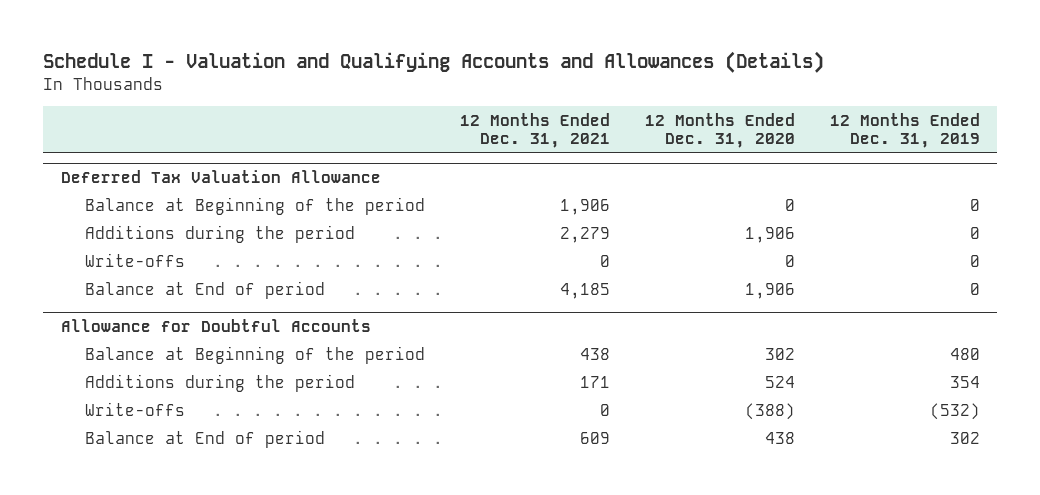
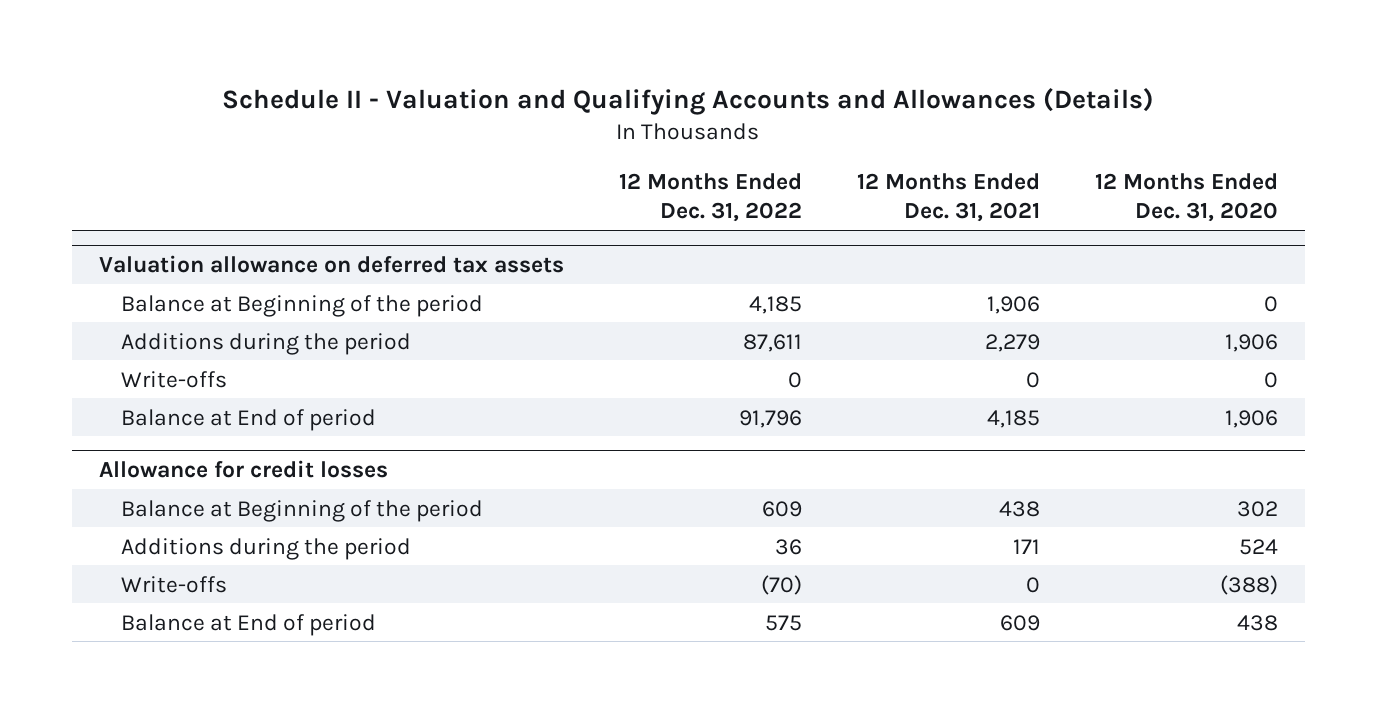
- Schedule I - Valuation and Qualifying Accounts and Allowances (Details)
+ Schedule II - Valuation and Qualifying Accounts and Allowances (Details)
- | 12 Months Ended Dec. 31, 2021 | 12 Months Ended Dec. 31, 2020 | 12 Months Ended Dec. 31, 2019
+ | 12 Months Ended Dec. 31, 2022 | 12 Months Ended Dec. 31, 2021 | 12 Months Ended Dec. 31, 2020
- Deferred Tax Valuation Allowance
+ Valuation allowance on deferred tax assets
- Allowance for Doubtful Accounts
+ Allowance for credit losses

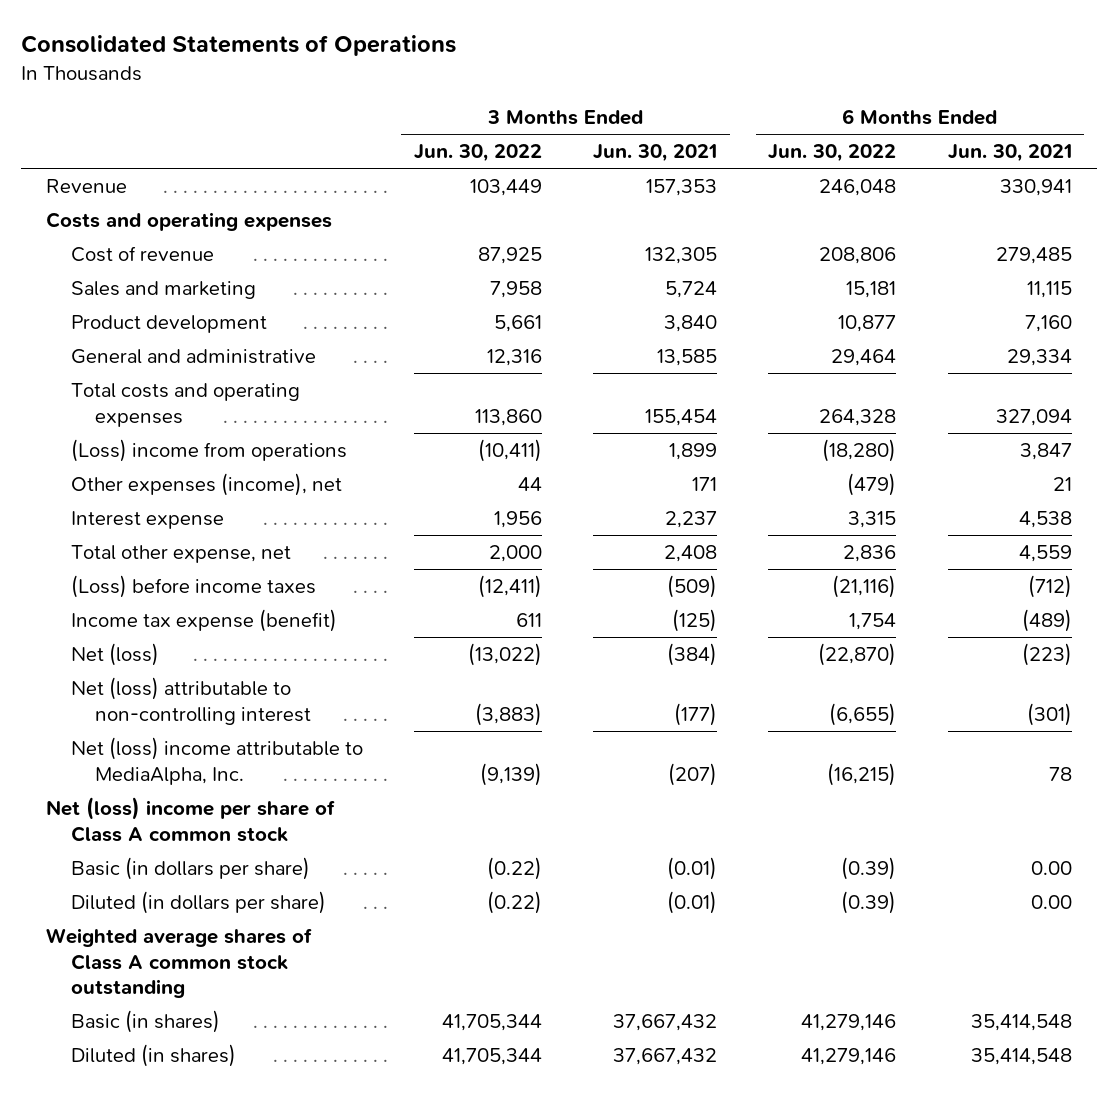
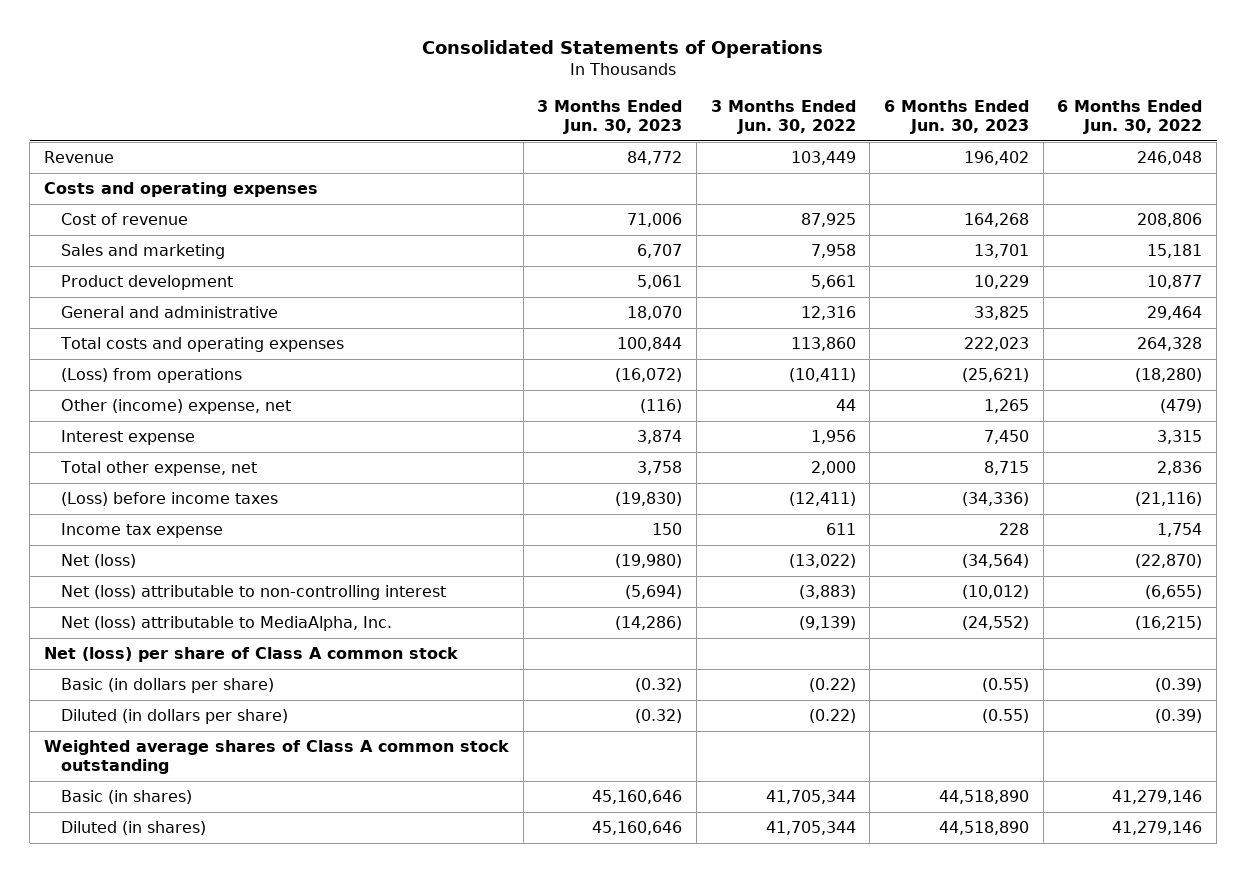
- | 3 Months Ended Jun. 30, 2022 | 3 Months Ended Jun. 30, 2021 | 6 Months Ended Jun. 30, 2022 | 6 Months Ended Jun. 30, 2021
+ | 3 Months Ended Jun. 30, 2023 | 3 Months Ended Jun. 30, 2022 | 6 Months Ended Jun. 30, 2023 | 6 Months Ended Jun. 30, 2022
- (Loss) income from operations | (10,411) | 1,899 | (18,280) | 3,847
- Other expenses (income), net | 44 | 171 | (479) | 21
+ (Loss) from operations | (16,072) | (10,411) | (25,621) | (18,280)
+ Other (income) expense, net | (116) | 44 | 1,265 | (479)
- Income tax expense (benefit) | 611 | (125) | 1,754 | (489)
+ Income tax expense | 150 | 611 | 228 | 1,754
- Net (loss) income attributable to MediaAlpha, Inc. | (9,139) | (207) | (16,215) | 78
- Net (loss) income per share of Class A common stock
+ Net (loss) attributable to MediaAlpha, Inc. | (14,286) | (9,139) | (24,552) | (16,215)
+ Net (loss) per share of Class A common stock

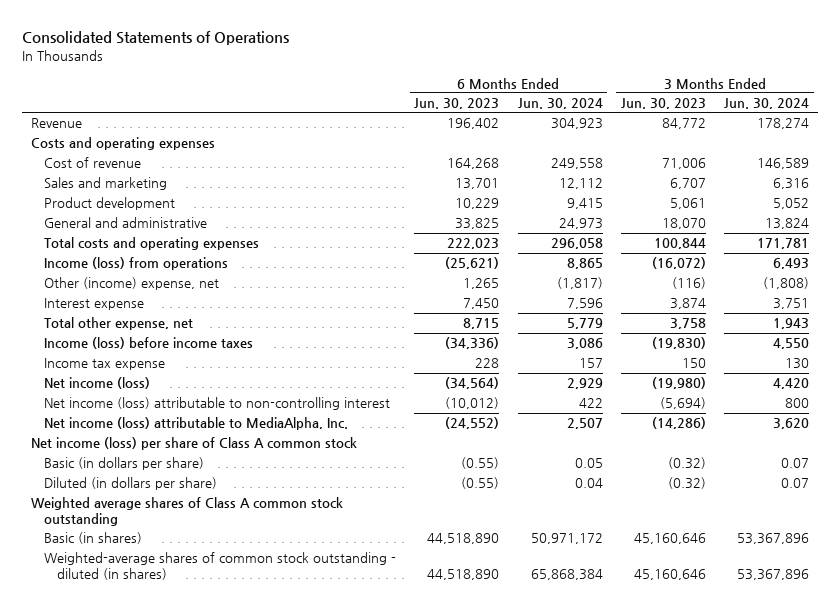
- | 3 Months Ended Jun. 30, 2023 | 3 Months Ended Jun. 30, 2022 | 6 Months Ended Jun. 30, 2023 | 6 Months Ended Jun. 30, 2022
+ | 6 Months Ended Jun. 30, 2023 | 6 Months Ended Jun. 30, 2024 | 3 Months Ended Jun. 30, 2023 | 3 Months Ended Jun. 30, 2024
- (Loss) from operations | (16,072) | (10,411) | (25,621) | (18,280)
+ Income (loss) from operations | (25,621) | 8,865 | (16,072) | 6,493
- (Loss) before income taxes | (19,830) | (12,411) | (34,336) | (21,116)
+ Income (loss) before income taxes | (34,336) | 3,086 | (19,830) | 4,550
- Net (loss) | (19,980) | (13,022) | (34,564) | (22,870)
- Net (loss) attributable to non-controlling interest | (5,694) | (3,883) | (10,012) | (6,655)
- Net (loss) attributable to MediaAlpha, Inc. | (14,286) | (9,139) | (24,552) | (16,215)
- Net (loss) per share of Class A common stock
+ Net income (loss) | (34,564) | 2,929 | (19,980) | 4,420
+ Net income (loss) attributable to non-controlling interest | (10,012) | 422 | (5,694) | 800
+ Net income (loss) attributable to MediaAlpha, Inc. | (24,552) | 2,507 | (14,286) | 3,620
+ Net income (loss) per share of Class A common stock
- Diluted (in shares) | 45,160,646 | 41,705,344 | 44,518,890 | 41,279,146
+ Weighted-average shares of common stock outstanding - diluted (in shares) | 44,518,890 | 65,868,384 | 45,160,646 | 53,367,896

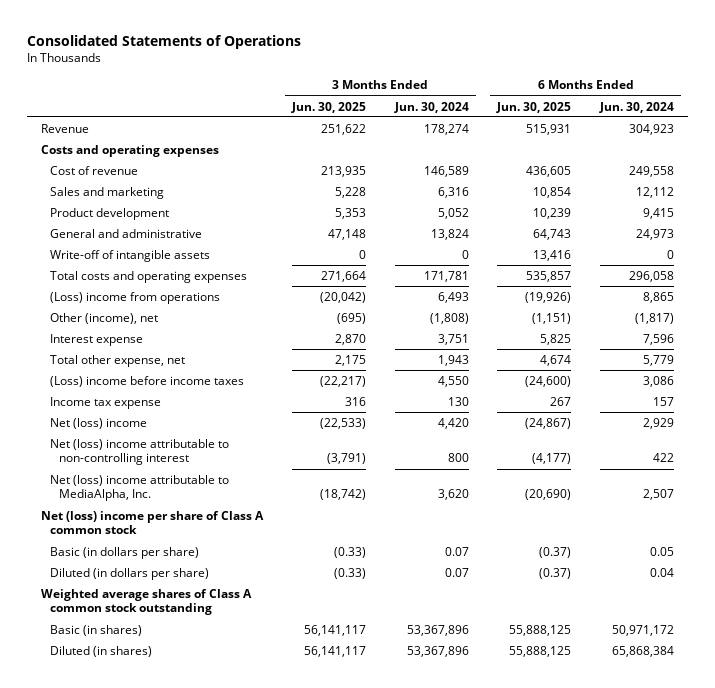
- | 6 Months Ended Jun. 30, 2023 | 6 Months Ended Jun. 30, 2024 | 3 Months Ended Jun. 30, 2023 | 3 Months Ended Jun. 30, 2024
+ | 3 Months Ended Jun. 30, 2025 | 3 Months Ended Jun. 30, 2024 | 6 Months Ended Jun. 30, 2025 | 6 Months Ended Jun. 30, 2024
+ Write-off of intangible assets | 0 | 0 | 13,416 | 0
- Income (loss) from operations | (25,621) | 8,865 | (16,072) | 6,493
- Other (income) expense, net | 1,265 | (1,817) | (116) | (1,808)
+ (Loss) income from operations | (20,042) | 6,493 | (19,926) | 8,865
+ Other (income), net | (695) | (1,808) | (1,151) | (1,817)
- Income (loss) before income taxes | (34,336) | 3,086 | (19,830) | 4,550
+ (Loss) income before income taxes | (22,217) | 4,550 | (24,600) | 3,086
- Net income (loss) | (34,564) | 2,929 | (19,980) | 4,420
- Net income (loss) attributable to non-controlling interest | (10,012) | 422 | (5,694) | 800
- Net income (loss) attributable to MediaAlpha, Inc. | (24,552) | 2,507 | (14,286) | 3,620
- Net income (loss) per share of Class A common stock
+ Net (loss) income | (22,533) | 4,420 | (24,867) | 2,929
+ Net (loss) income attributable to non-controlling interest | (3,791) | 800 | (4,177) | 422
+ Net (loss) income attributable to MediaAlpha, Inc. | (18,742) | 3,620 | (20,690) | 2,507
+ Net (loss) income per share of Class A common stock
- Weighted-average shares of common stock outstanding - diluted (in shares) | 44,518,890 | 65,868,384 | 45,160,646 | 53,367,896
+ Diluted (in shares) | 56,141,117 | 53,367,896 | 55,888,125 | 65,868,384

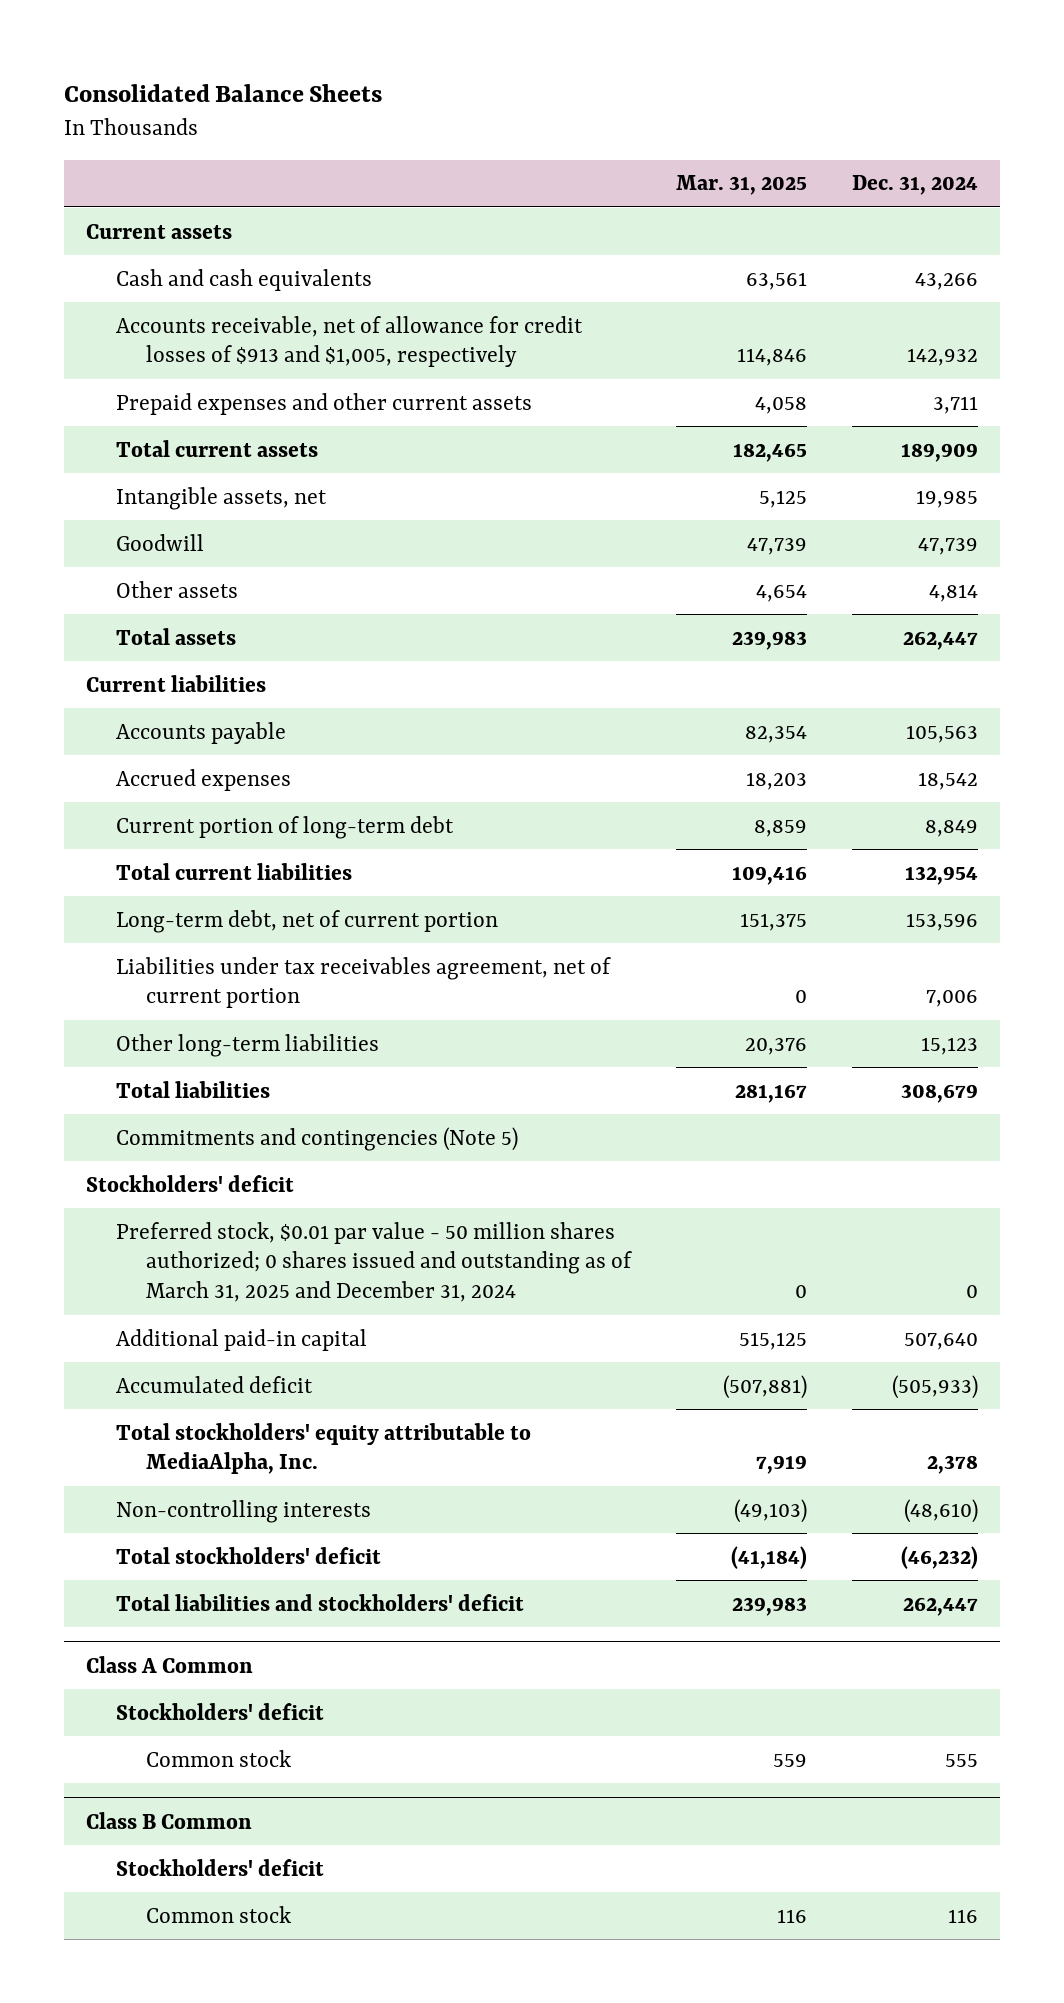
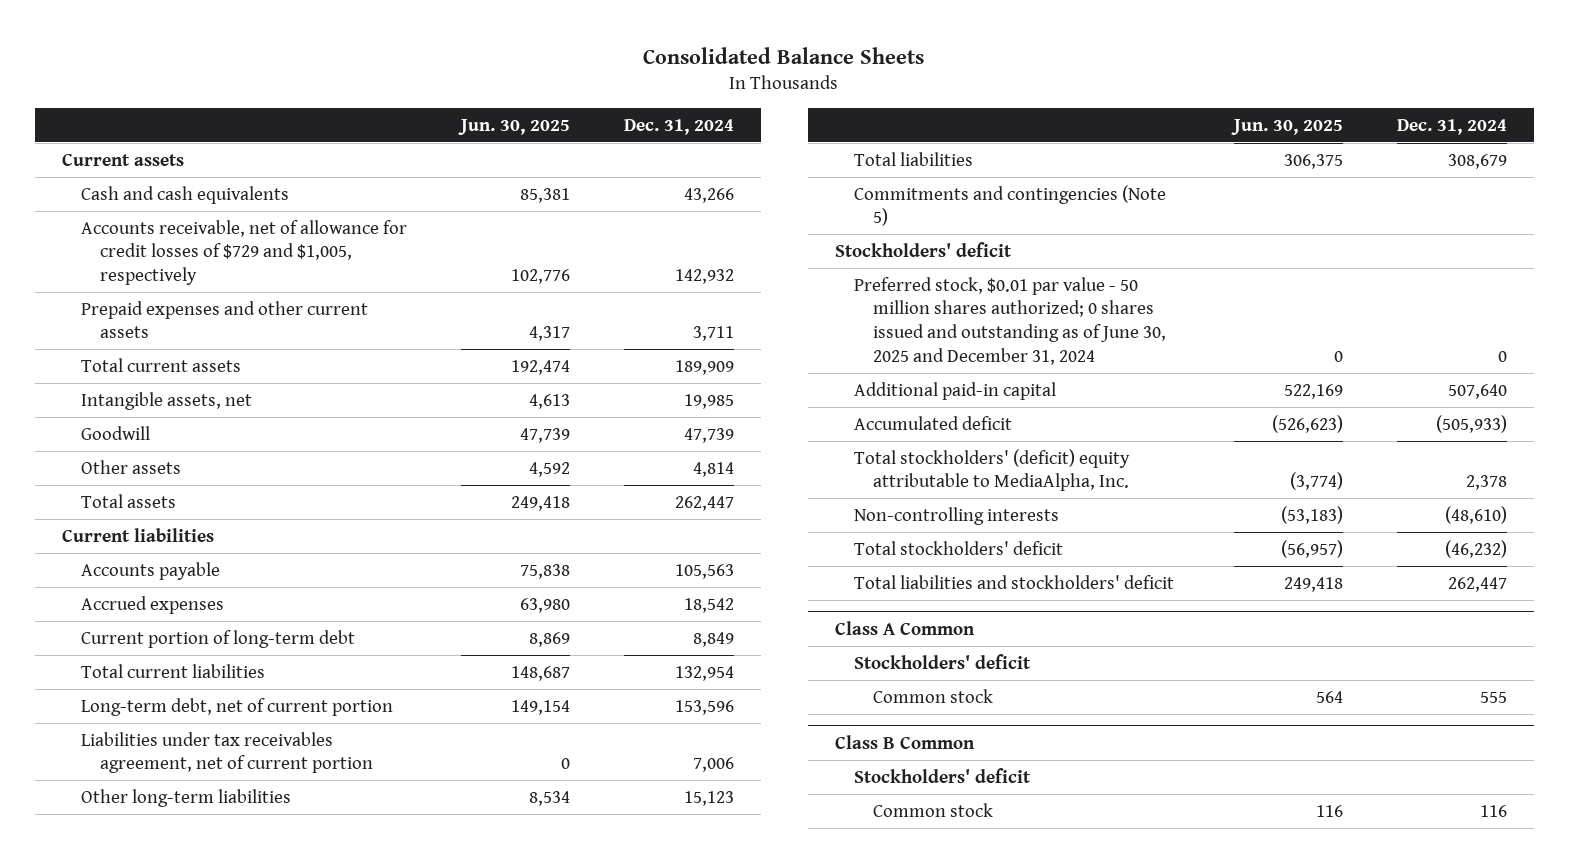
- | Mar. 31, 2025 | Dec. 31, 2024
+ | Jun. 30, 2025 | Dec. 31, 2024
- Accounts receivable, net of allowance for credit losses of $913 and $1,005, respectively | 114,846 | 142,932
+ Accounts receivable, net of allowance for credit losses of $729 and $1,005, respectively | 102,776 | 142,932
- Preferred stock, $0.01 par value - 50 million shares authorized; 0 shares issued and outstanding as of March 31, 2025 and December 31, 2024 | 0 | 0
+ Preferred stock, $0.01 par value - 50 million shares authorized; 0 shares issued and outstanding as of June 30, 2025 and December 31, 2024 | 0 | 0
- Total stockholders' equity attributable to MediaAlpha, Inc. | 7,919 | 2,378
+ Total stockholders' (deficit) equity attributable to MediaAlpha, Inc. | (3,774) | 2,378

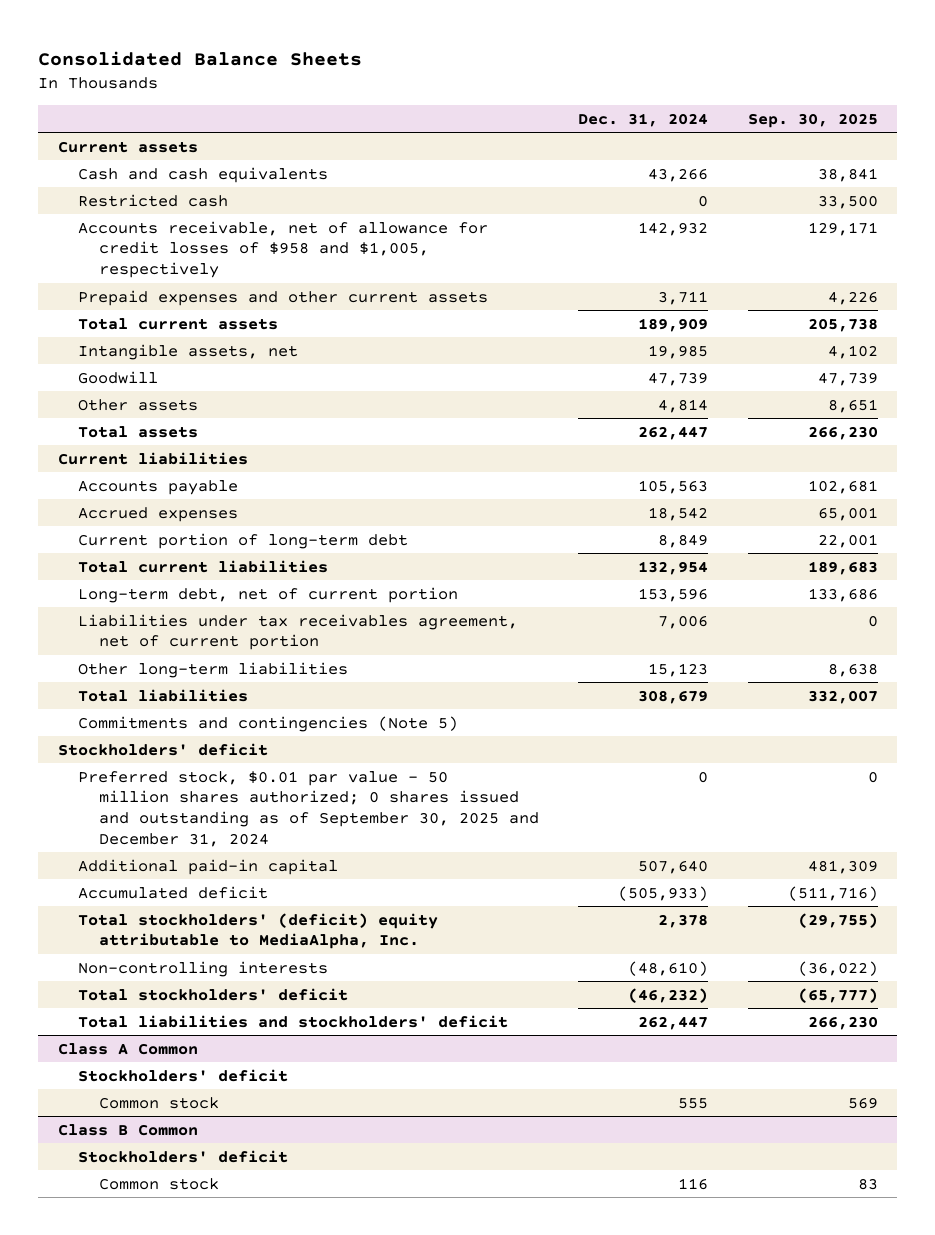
- | Jun. 30, 2025 | Dec. 31, 2024
+ | Dec. 31, 2024 | Sep. 30, 2025
- Accounts receivable, net of allowance for credit losses of $729 and $1,005, respectively | 102,776 | 142,932
+ Restricted cash | 0 | 33,500
+ Accounts receivable, net of allowance for credit losses of $958 and $1,005, respectively | 142,932 | 129,171
- Preferred stock, $0.01 par value - 50 million shares authorized; 0 shares issued and outstanding as of June 30, 2025 and December 31, 2024 | 0 | 0
+ Preferred stock, $0.01 par value - 50 million shares authorized; 0 shares issued and outstanding as of September 30, 2025 and December 31, 2024 | 0 | 0

